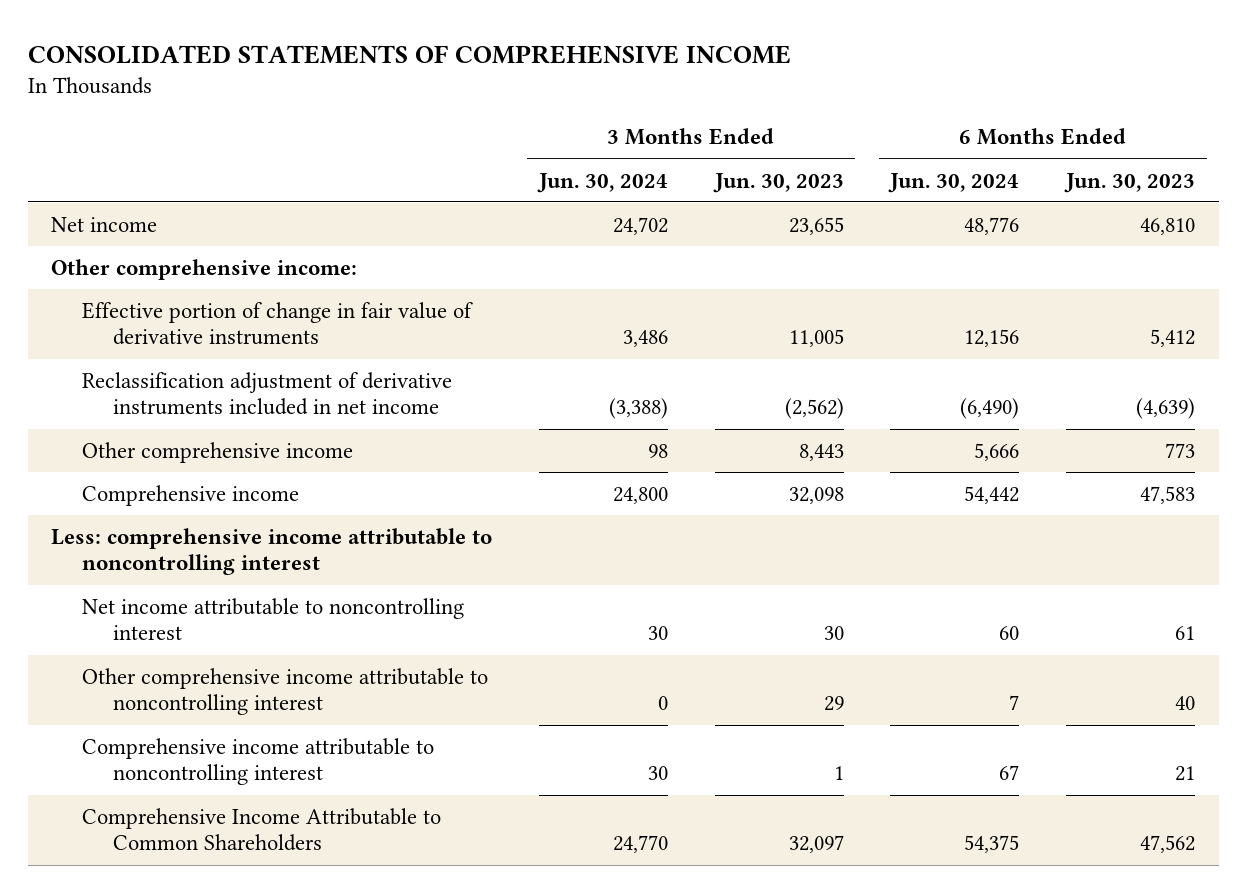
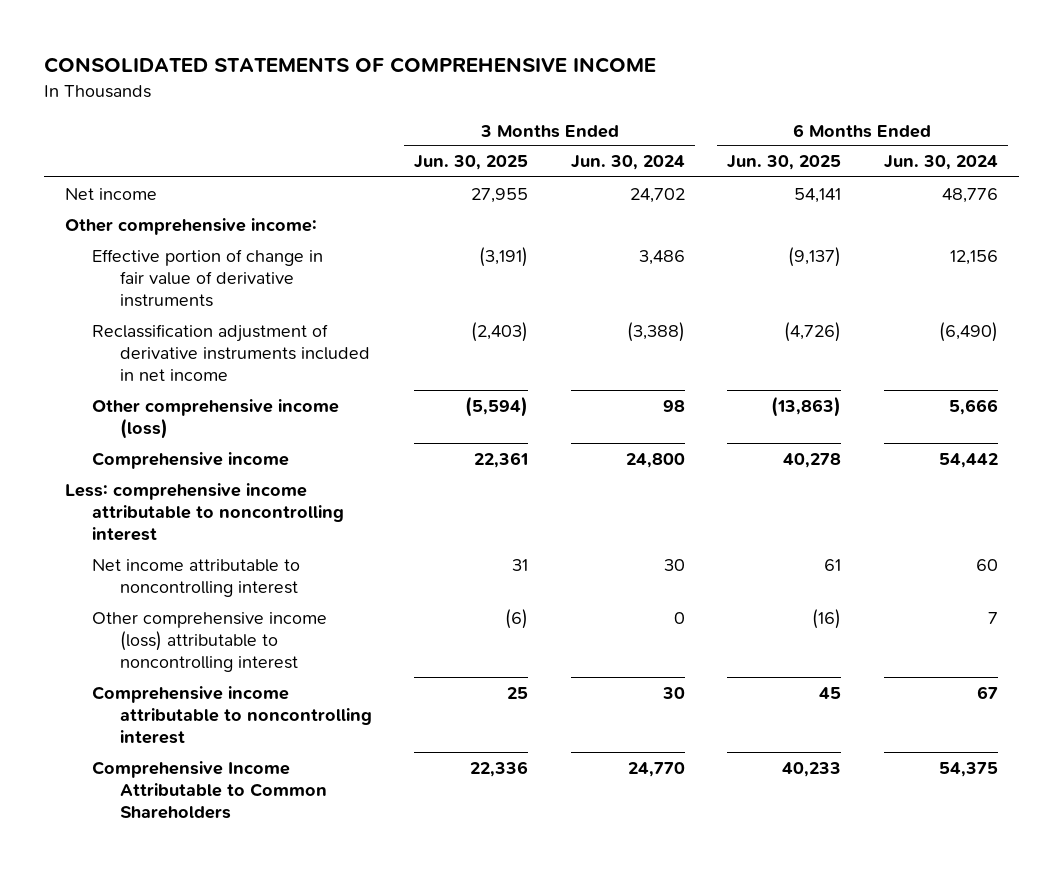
- | 3 Months Ended Jun. 30, 2024 | 3 Months Ended Jun. 30, 2023 | 6 Months Ended Jun. 30, 2024 | 6 Months Ended Jun. 30, 2023
+ | 3 Months Ended Jun. 30, 2025 | 3 Months Ended Jun. 30, 2024 | 6 Months Ended Jun. 30, 2025 | 6 Months Ended Jun. 30, 2024
- Other comprehensive income | 98 | 8,443 | 5,666 | 773
+ Other comprehensive income (loss) | (5,594) | 98 | (13,863) | 5,666
- Other comprehensive income attributable to noncontrolling interest | 0 | 29 | 7 | 40
+ Other comprehensive income (loss) attributable to noncontrolling interest | (6) | 0 | (16) | 7

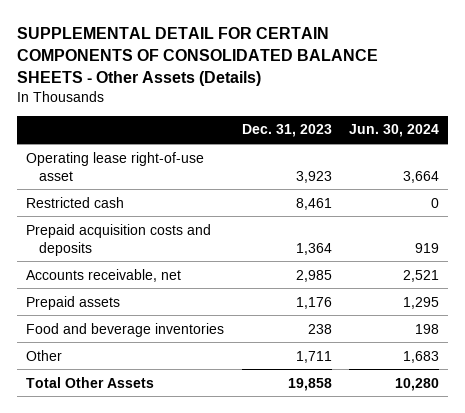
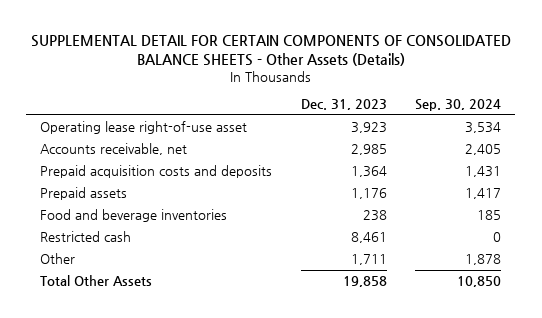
- | Dec. 31, 2023 | Jun. 30, 2024
+ | Dec. 31, 2023 | Sep. 30, 2024
moved down: Prepaid acquisition costs and deposits | 1,364 | 1,431
moved down: Restricted cash | 8,461 | 0

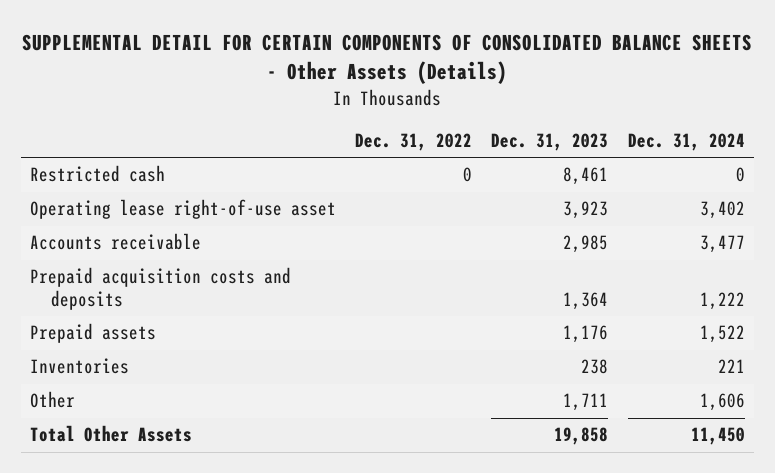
- | Dec. 31, 2023 | Sep. 30, 2024
+ | Dec. 31, 2022 | Dec. 31, 2023 | Dec. 31, 2024
moved up: Restricted cash | 0 | 8,461 | 0
- Accounts receivable, net | 2,985 | 2,405
+ Accounts receivable | | 2,985 | 3,477
- Food and beverage inventories | 238 | 185
+ Inventories | | 238 | 221

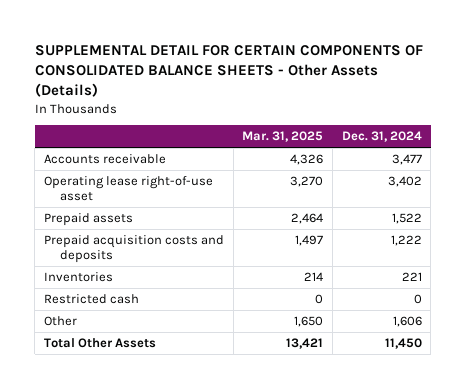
- | Dec. 31, 2022 | Dec. 31, 2023 | Dec. 31, 2024
+ | Mar. 31, 2025 | Dec. 31, 2024
moved down: Operating lease right-of-use asset | 3,270 | 3,402
moved down: Prepaid acquisition costs and deposits | 1,497 | 1,222
moved down: Restricted cash | 0 | 0

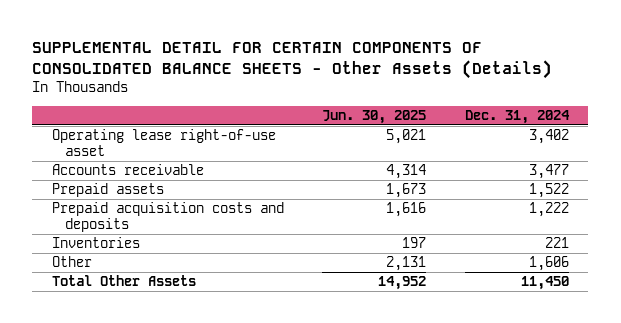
- | Mar. 31, 2025 | Dec. 31, 2024
+ | Jun. 30, 2025 | Dec. 31, 2024
moved down: Accounts receivable | 4,314 | 3,477
- Restricted cash | 0 | 0

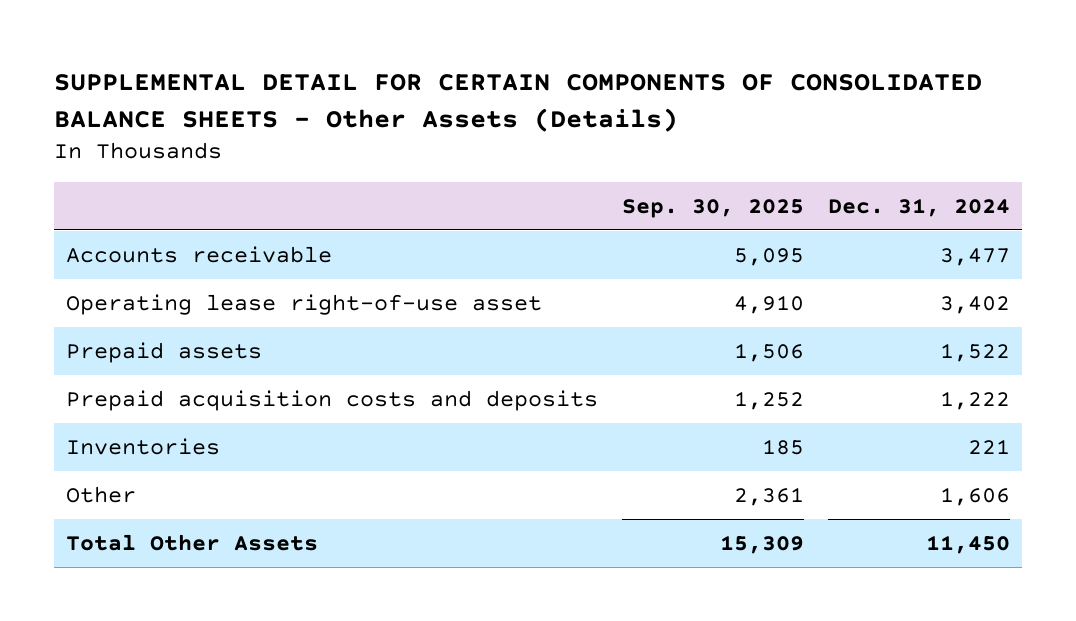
- | Jun. 30, 2025 | Dec. 31, 2024
+ | Sep. 30, 2025 | Dec. 31, 2024
moved down: Operating lease right-of-use asset | 4,910 | 3,402

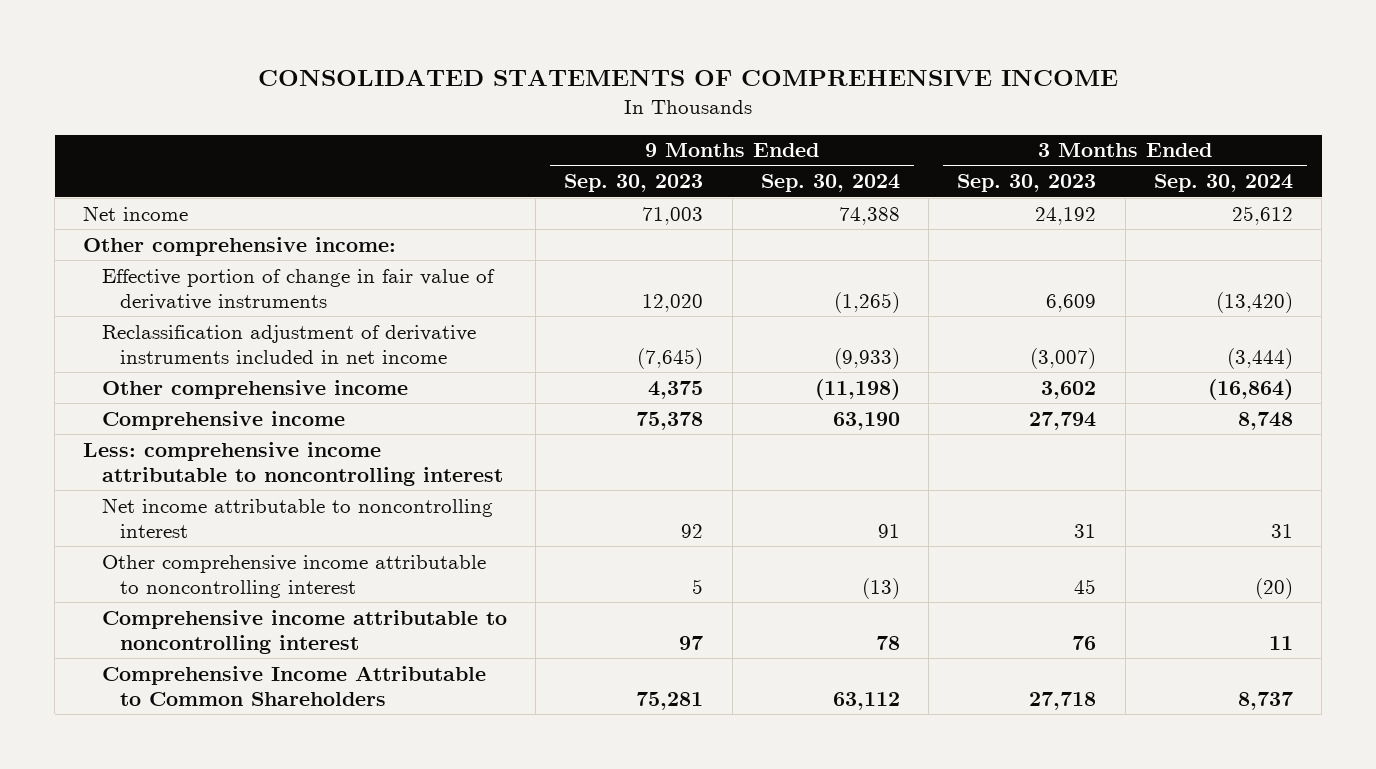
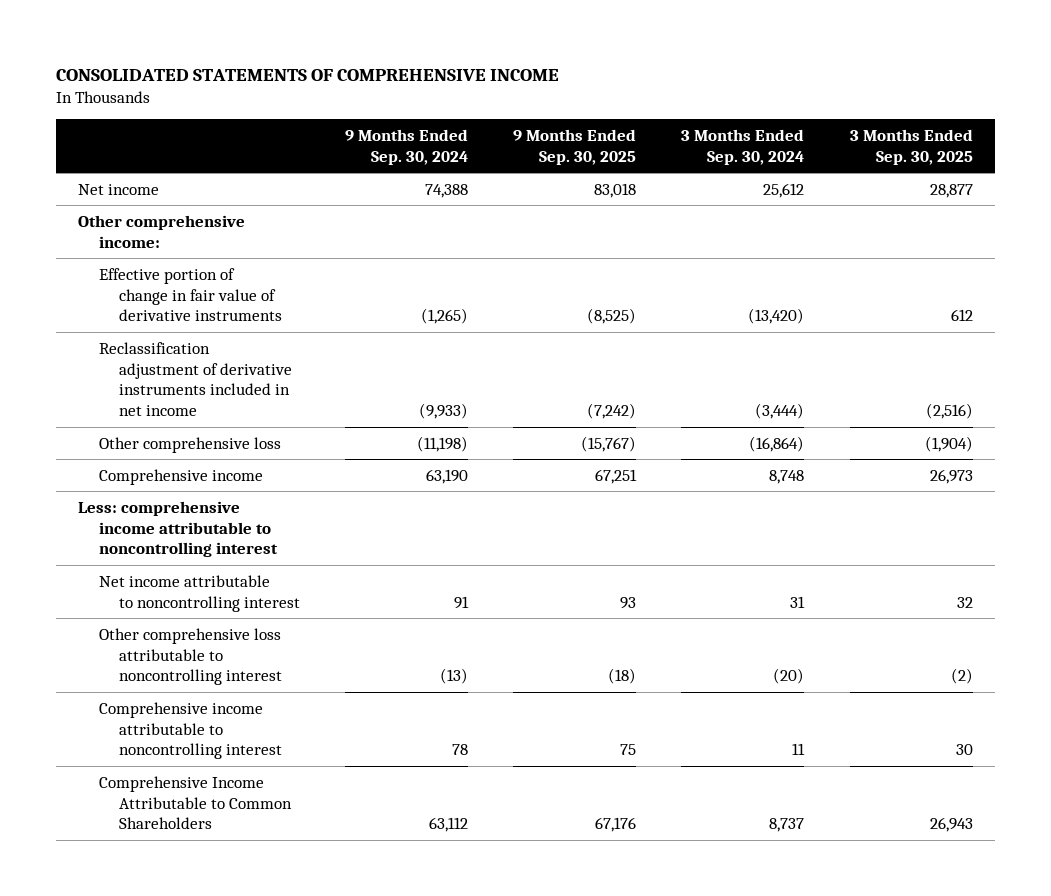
- | 9 Months Ended Sep. 30, 2023 | 9 Months Ended Sep. 30, 2024 | 3 Months Ended Sep. 30, 2023 | 3 Months Ended Sep. 30, 2024
+ | 9 Months Ended Sep. 30, 2024 | 9 Months Ended Sep. 30, 2025 | 3 Months Ended Sep. 30, 2024 | 3 Months Ended Sep. 30, 2025
- Other comprehensive income | 4,375 | (11,198) | 3,602 | (16,864)
+ Other comprehensive loss | (11,198) | (15,767) | (16,864) | (1,904)
- Other comprehensive income attributable to noncontrolling interest | 5 | (13) | 45 | (20)
+ Other comprehensive loss attributable to noncontrolling interest | (13) | (18) | (20) | (2)

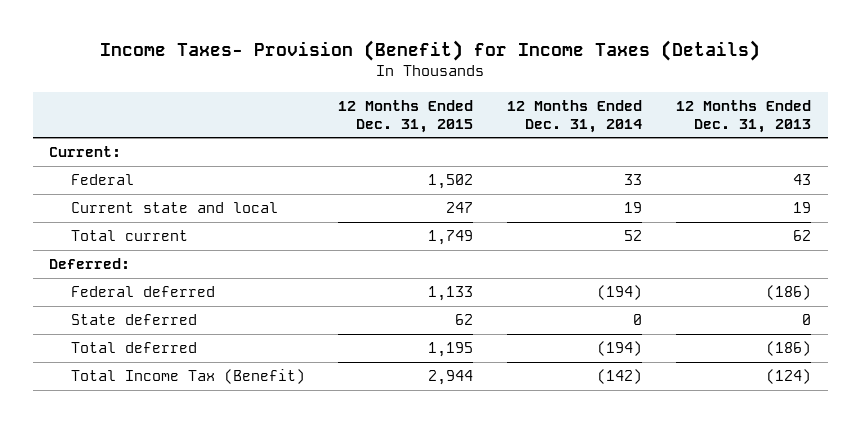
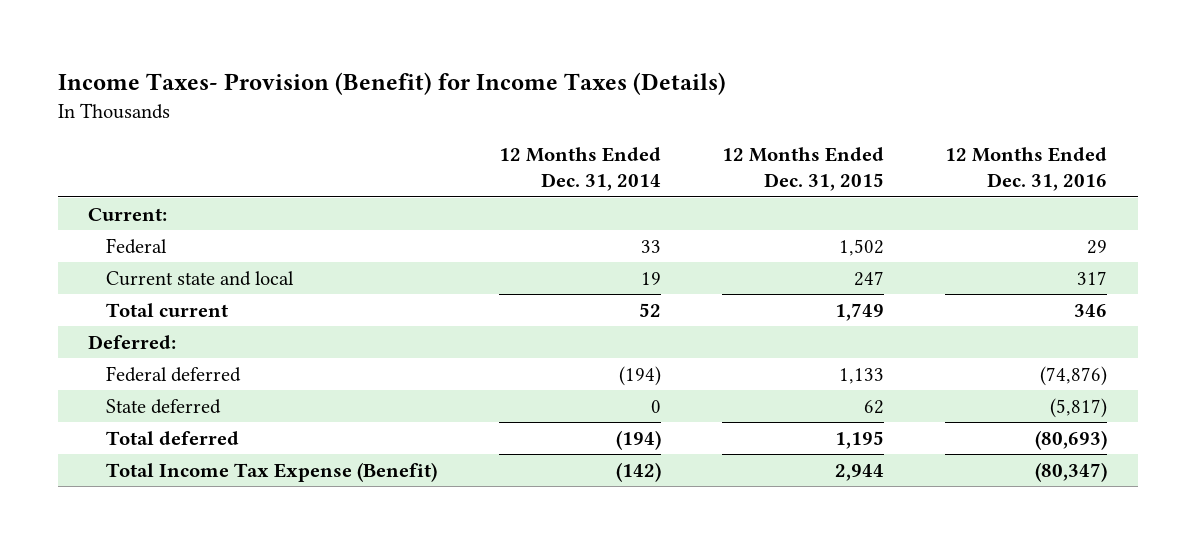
- | 12 Months Ended Dec. 31, 2015 | 12 Months Ended Dec. 31, 2014 | 12 Months Ended Dec. 31, 2013
+ | 12 Months Ended Dec. 31, 2014 | 12 Months Ended Dec. 31, 2015 | 12 Months Ended Dec. 31, 2016
- Total Income Tax (Benefit) | 2,944 | (142) | (124)
+ Total Income Tax Expense (Benefit) | (142) | 2,944 | (80,347)

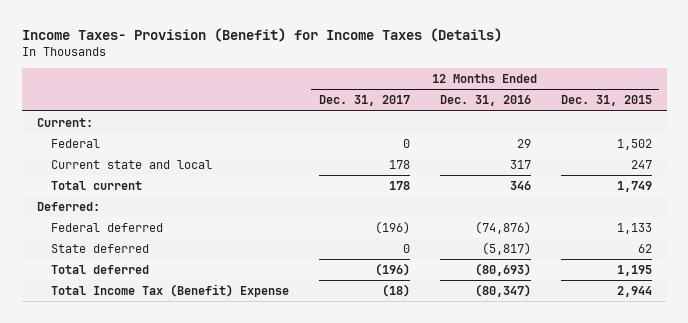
- | 12 Months Ended Dec. 31, 2014 | 12 Months Ended Dec. 31, 2015 | 12 Months Ended Dec. 31, 2016
+ | 12 Months Ended Dec. 31, 2017 | 12 Months Ended Dec. 31, 2016 | 12 Months Ended Dec. 31, 2015
- Total Income Tax Expense (Benefit) | (142) | 2,944 | (80,347)
+ Total Income Tax (Benefit) Expense | (18) | (80,347) | 2,944

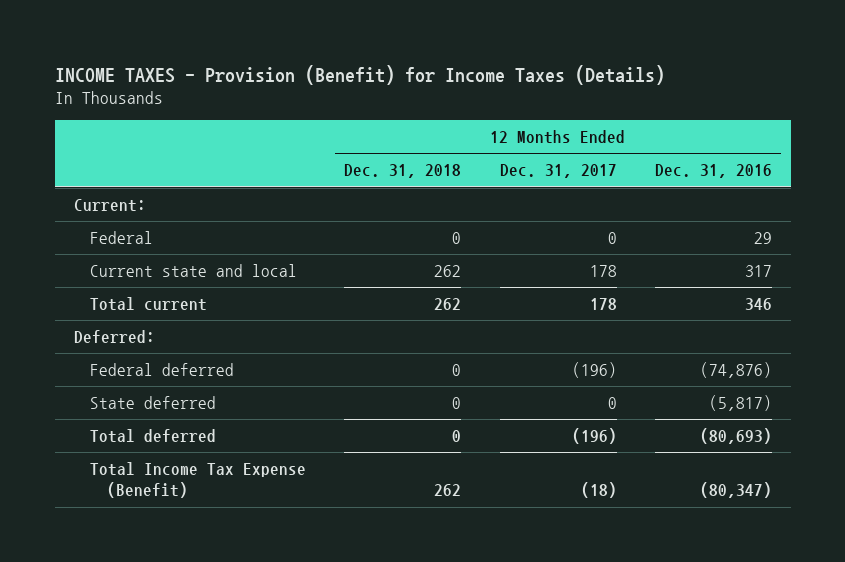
- Income Taxes- Provision (Benefit) for Income Taxes (Details)
+ INCOME TAXES - Provision (Benefit) for Income Taxes (Details)
- | 12 Months Ended Dec. 31, 2017 | 12 Months Ended Dec. 31, 2016 | 12 Months Ended Dec. 31, 2015
+ | 12 Months Ended Dec. 31, 2018 | 12 Months Ended Dec. 31, 2017 | 12 Months Ended Dec. 31, 2016
- Total Income Tax (Benefit) Expense | (18) | (80,347) | 2,944
+ Total Income Tax Expense (Benefit) | 262 | (18) | (80,347)

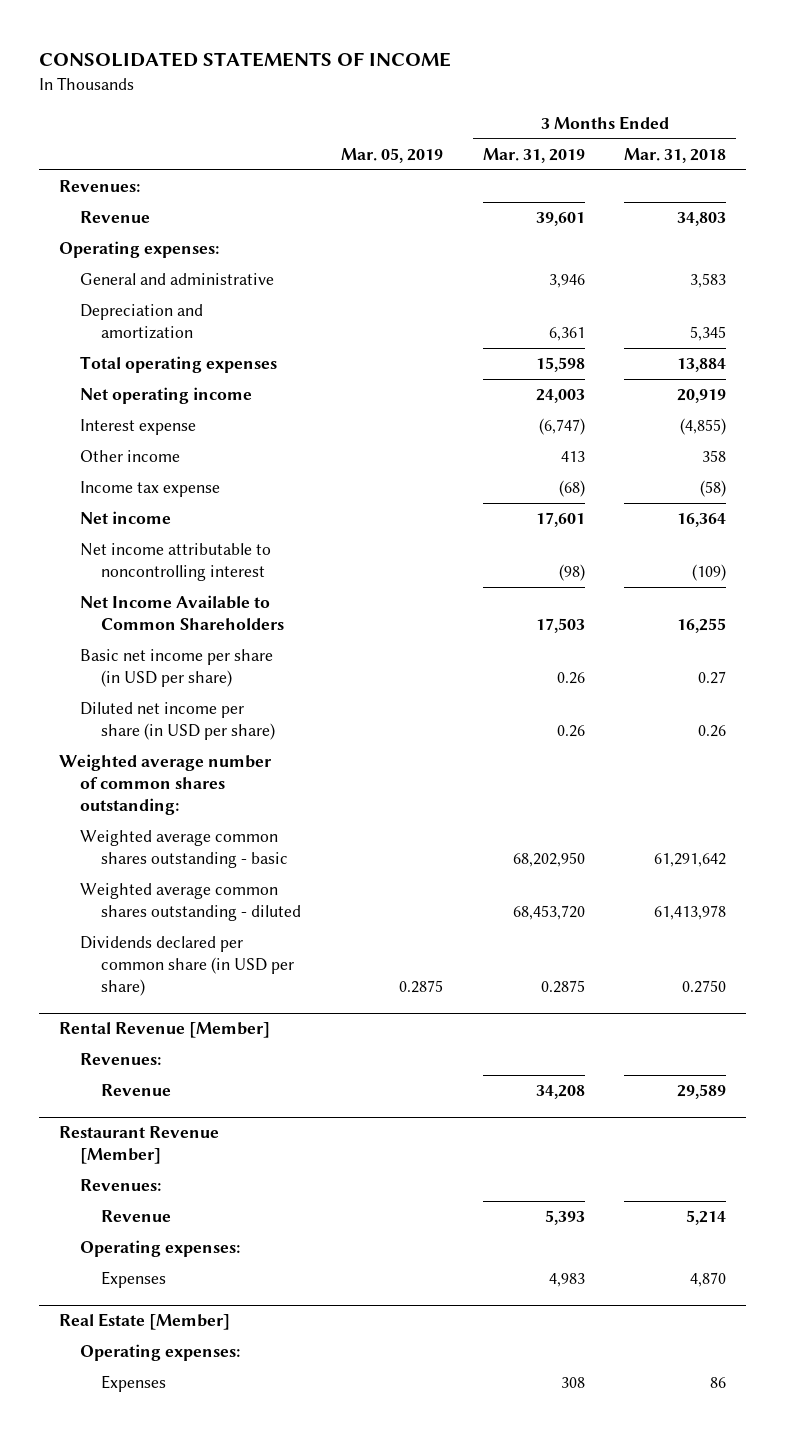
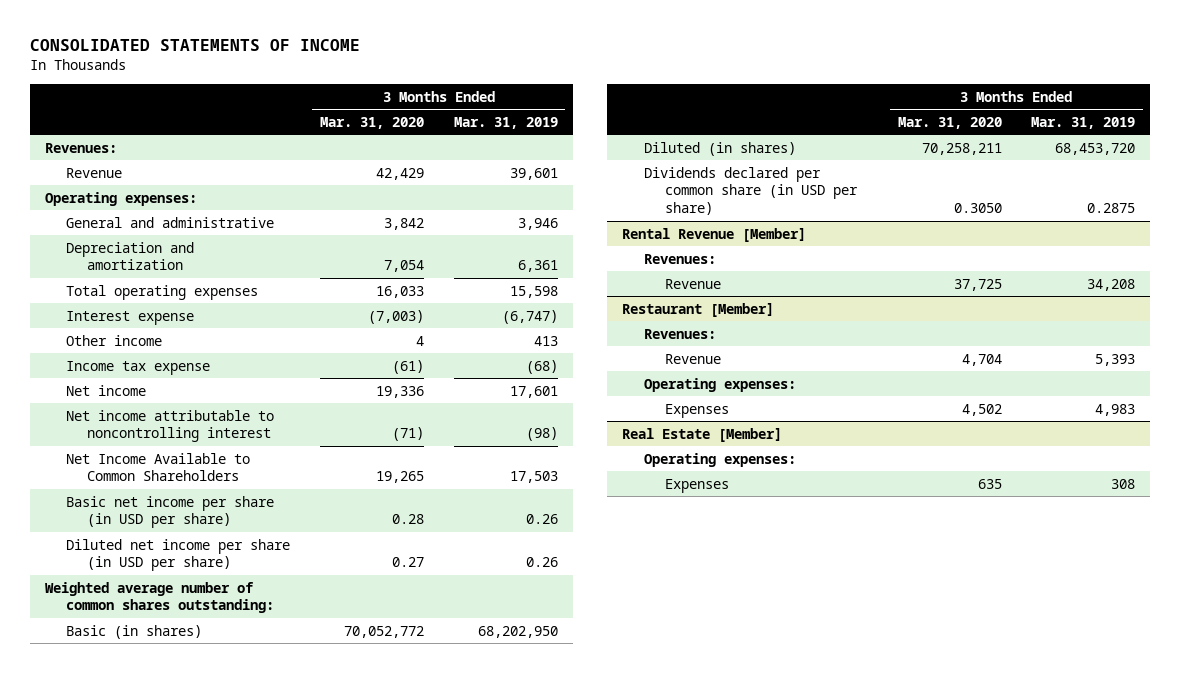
- | Mar. 05, 2019 | 3 Months Ended Mar. 31, 2019 | 3 Months Ended Mar. 31, 2018
+ | 3 Months Ended Mar. 31, 2020 | 3 Months Ended Mar. 31, 2019
- Net operating income | | 24,003 | 20,919
- Weighted average common shares outstanding - basic | | 68,202,950 | 61,291,642
- Weighted average common shares outstanding - diluted | | 68,453,720 | 61,413,978
+ Basic (in shares) | 70,052,772 | 68,202,950
+ Diluted (in shares) | 70,258,211 | 68,453,720
- Restaurant Revenue [Member]
+ Restaurant [Member]

